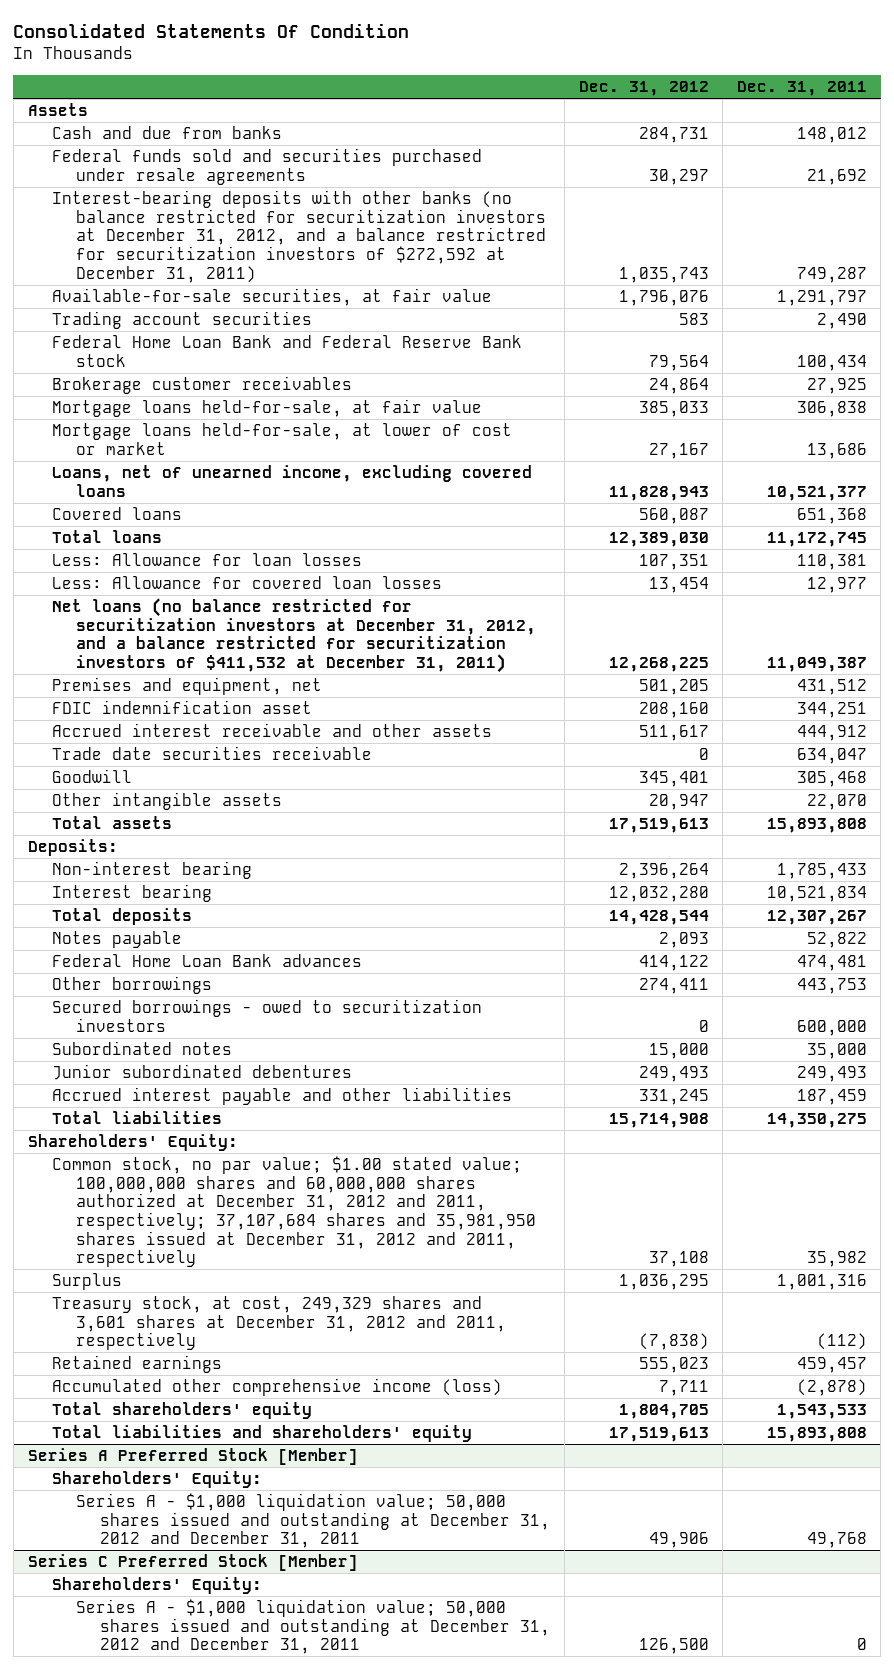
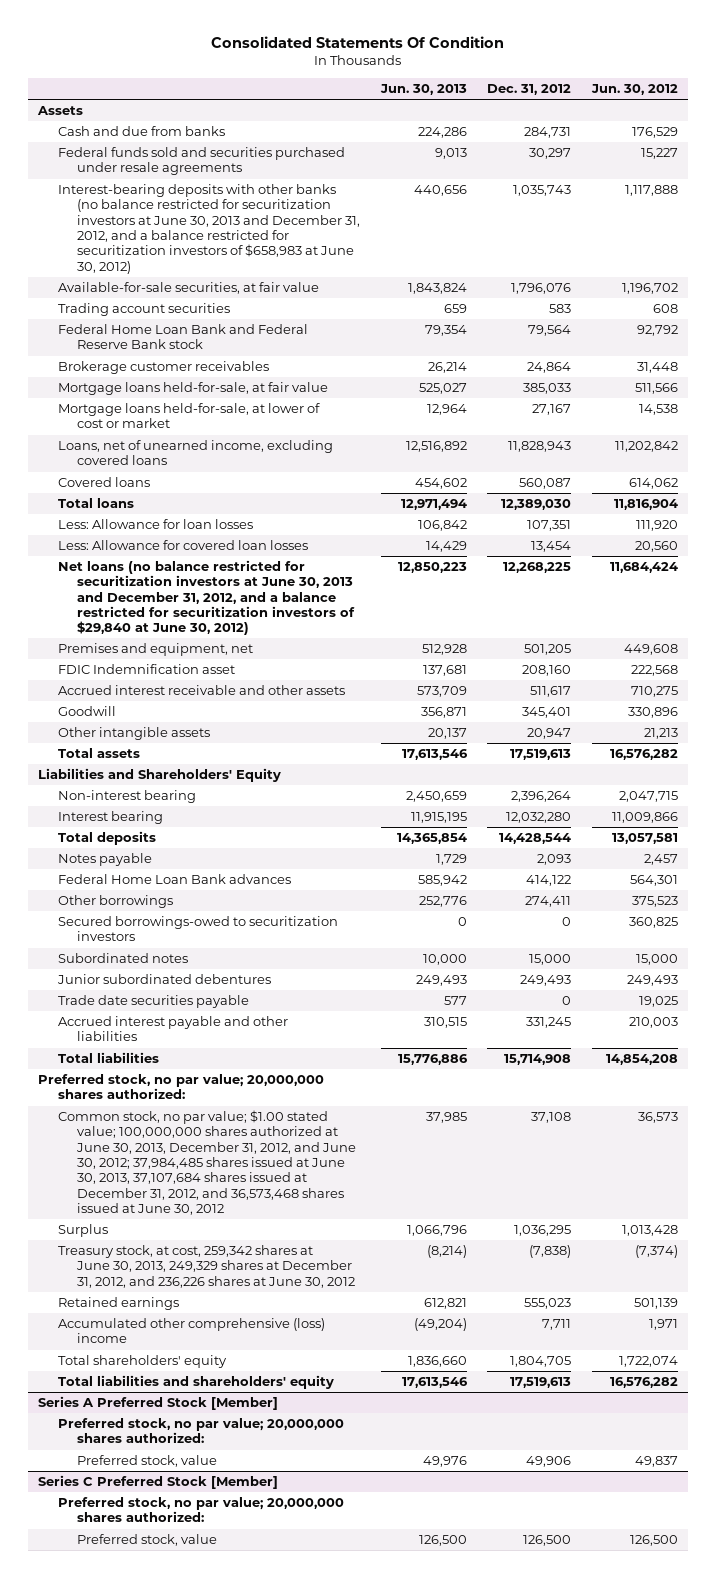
- | Dec. 31, 2012 | Dec. 31, 2011
+ | Jun. 30, 2013 | Dec. 31, 2012 | Jun. 30, 2012
- Interest-bearing deposits with other banks (no balance restricted for securitization investors at December 31, 2012, and a balance restrictred for securitization investors of $272,592 at December 31, 2011) | 1,035,743 | 749,287
+ Interest-bearing deposits with other banks (no balance restricted for securitization investors at June 30, 2013 and December 31, 2012, and a balance restricted for securitization investors of $658,983 at June 30, 2012) | 440,656 | 1,035,743 | 1,117,888
- Net loans (no balance restricted for securitization investors at December 31, 2012, and a balance restricted for securitization investors of $411,532 at December 31, 2011) | 12,268,225 | 11,049,387
+ Net loans (no balance restricted for securitization investors at June 30, 2013 and December 31, 2012, and a balance restricted for securitization investors of $29,840 at June 30, 2012) | 12,850,223 | 12,268,225 | 11,684,424
- FDIC indemnification asset | 208,160 | 344,251
+ FDIC Indemnification asset | 137,681 | 208,160 | 222,568
- Trade date securities receivable | 0 | 634,047
- Deposits:
+ Liabilities and Shareholders' Equity
- Secured borrowings - owed to securitization investors | 0 | 600,000
+ Secured borrowings-owed to securitization investors | 0 | 0 | 360,825
+ Trade date securities payable | 577 | 0 | 19,025
- Shareholders' Equity:
- Common stock, no par value; $1.00 stated value; 100,000,000 shares and 60,000,000 shares authorized at December 31, 2012 and 2011, respectively; 37,107,684 shares and 35,981,950 shares issued at December 31, 2012 and 2011, respectively | 37,108 | 35,982
+ Preferred stock, no par value; 20,000,000 shares authorized:
+ Common stock, no par value; $1.00 stated value; 100,000,000 shares authorized at June 30, 2013, December 31, 2012, and June 30, 2012; 37,984,485 shares issued at June 30, 2013, 37,107,684 shares issued at December 31, 2012, and 36,573,468 shares issued at June 30, 2012 | 37,985 | 37,108 | 36,573
- Treasury stock, at cost, 249,329 shares and 3,601 shares at December 31, 2012 and 2011, respectively | (7,838) | (112)
+ Treasury stock, at cost, 259,342 shares at June 30, 2013, 249,329 shares at December 31, 2012, and 236,226 shares at June 30, 2012 | (8,214) | (7,838) | (7,374)
- Accumulated other comprehensive income (loss) | 7,711 | (2,878)
+ Accumulated other comprehensive (loss) income | (49,204) | 7,711 | 1,971
@ Series A Preferred Stock [Member]
- Shareholders' Equity:
- Series A - $1,000 liquidation value; 50,000 shares issued and outstanding at December 31, 2012 and December 31, 2011 | 49,906 | 49,768
+ Preferred stock, no par value; 20,000,000 shares authorized:
+ Preferred stock, value | 49,976 | 49,906 | 49,837
@ Series C Preferred Stock [Member]
- Shareholders' Equity:
- Series A - $1,000 liquidation value; 50,000 shares issued and outstanding at December 31, 2012 and December 31, 2011 | 126,500 | 0
+ Preferred stock, no par value; 20,000,000 shares authorized:
+ Preferred stock, value | 126,500 | 126,500 | 126,500

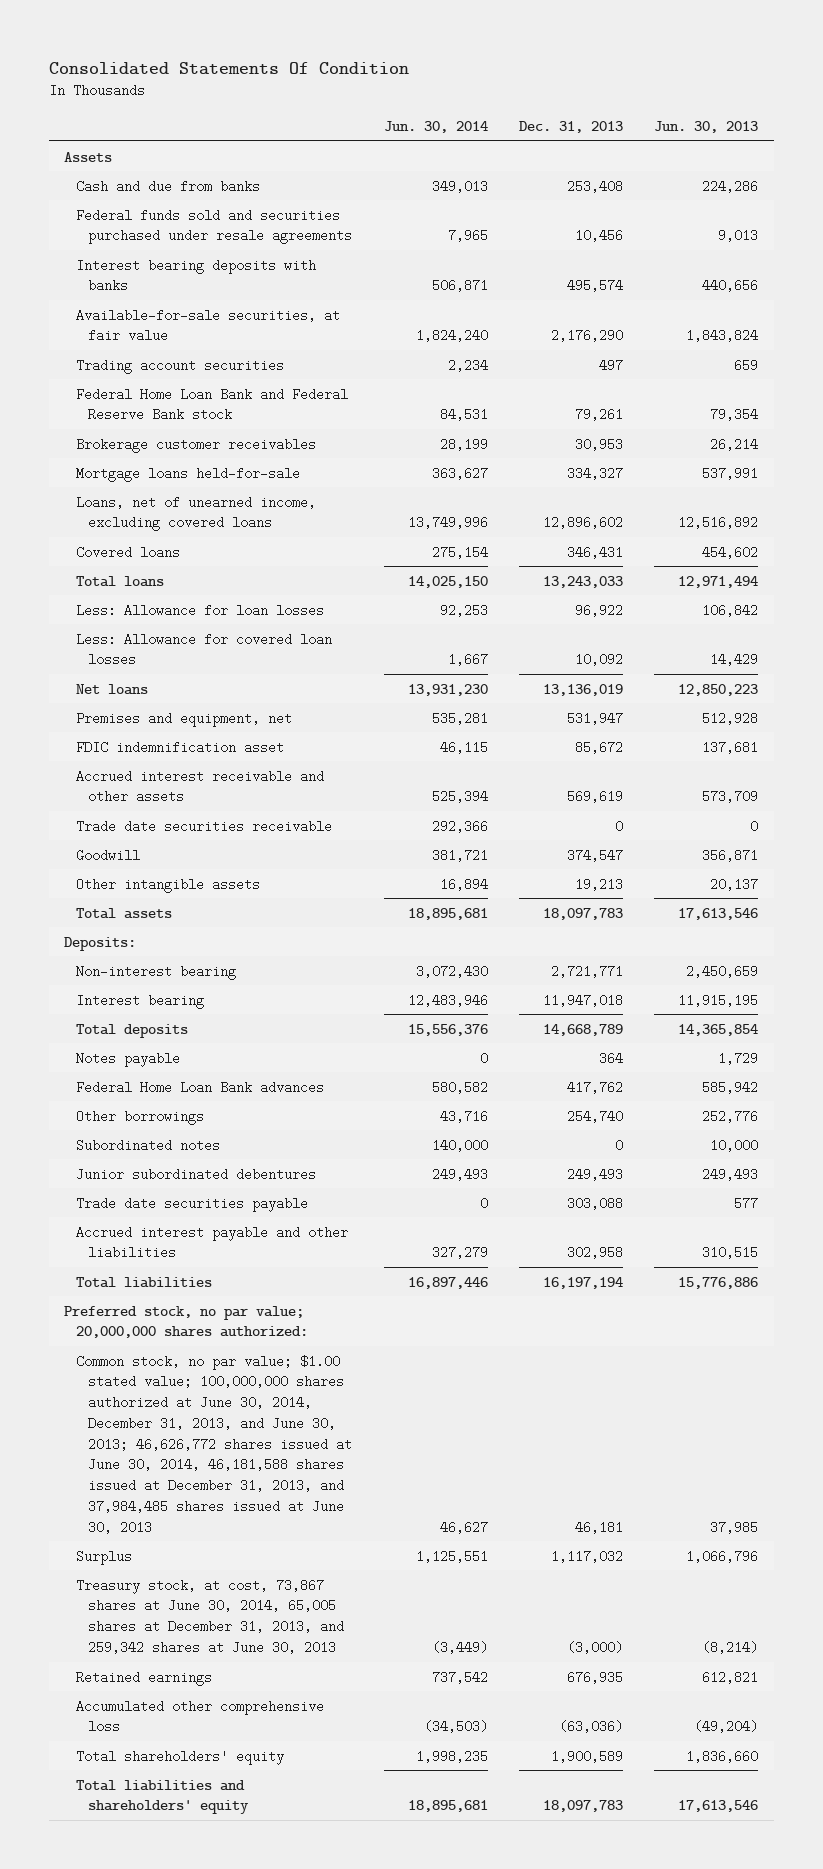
- | Jun. 30, 2013 | Dec. 31, 2012 | Jun. 30, 2012
+ | Jun. 30, 2014 | Dec. 31, 2013 | Jun. 30, 2013
- Interest-bearing deposits with other banks (no balance restricted for securitization investors at June 30, 2013 and December 31, 2012, and a balance restricted for securitization investors of $658,983 at June 30, 2012) | 440,656 | 1,035,743 | 1,117,888
+ Interest bearing deposits with banks | 506,871 | 495,574 | 440,656
- Mortgage loans held-for-sale, at fair value | 525,027 | 385,033 | 511,566
- Mortgage loans held-for-sale, at lower of cost or market | 12,964 | 27,167 | 14,538
+ Mortgage loans held-for-sale | 363,627 | 334,327 | 537,991
- Net loans (no balance restricted for securitization investors at June 30, 2013 and December 31, 2012, and a balance restricted for securitization investors of $29,840 at June 30, 2012) | 12,850,223 | 12,268,225 | 11,684,424
+ Net loans | 13,931,230 | 13,136,019 | 12,850,223
- FDIC Indemnification asset | 137,681 | 208,160 | 222,568
+ FDIC indemnification asset | 46,115 | 85,672 | 137,681
+ Trade date securities receivable | 292,366 | 0 | 0
- Liabilities and Shareholders' Equity
+ Deposits:
- Secured borrowings-owed to securitization investors | 0 | 0 | 360,825
- Common stock, no par value; $1.00 stated value; 100,000,000 shares authorized at June 30, 2013, December 31, 2012, and June 30, 2012; 37,984,485 shares issued at June 30, 2013, 37,107,684 shares issued at December 31, 2012, and 36,573,468 shares issued at June 30, 2012 | 37,985 | 37,108 | 36,573
+ Common stock, no par value; $1.00 stated value; 100,000,000 shares authorized at June 30, 2014, December 31, 2013, and June 30, 2013; 46,626,772 shares issued at June 30, 2014, 46,181,588 shares issued at December 31, 2013, and 37,984,485 shares issued at June 30, 2013 | 46,627 | 46,181 | 37,985
- Treasury stock, at cost, 259,342 shares at June 30, 2013, 249,329 shares at December 31, 2012, and 236,226 shares at June 30, 2012 | (8,214) | (7,838) | (7,374)
+ Treasury stock, at cost, 73,867 shares at June 30, 2014, 65,005 shares at December 31, 2013, and 259,342 shares at June 30, 2013 | (3,449) | (3,000) | (8,214)
- Accumulated other comprehensive (loss) income | (49,204) | 7,711 | 1,971
+ Accumulated other comprehensive loss | (34,503) | (63,036) | (49,204)
- Series A Preferred Stock [Member]
- Preferred stock, no par value; 20,000,000 shares authorized:
- Preferred stock, value | 49,976 | 49,906 | 49,837
- Series C Preferred Stock [Member]
- Preferred stock, no par value; 20,000,000 shares authorized:
- Preferred stock, value | 126,500 | 126,500 | 126,500

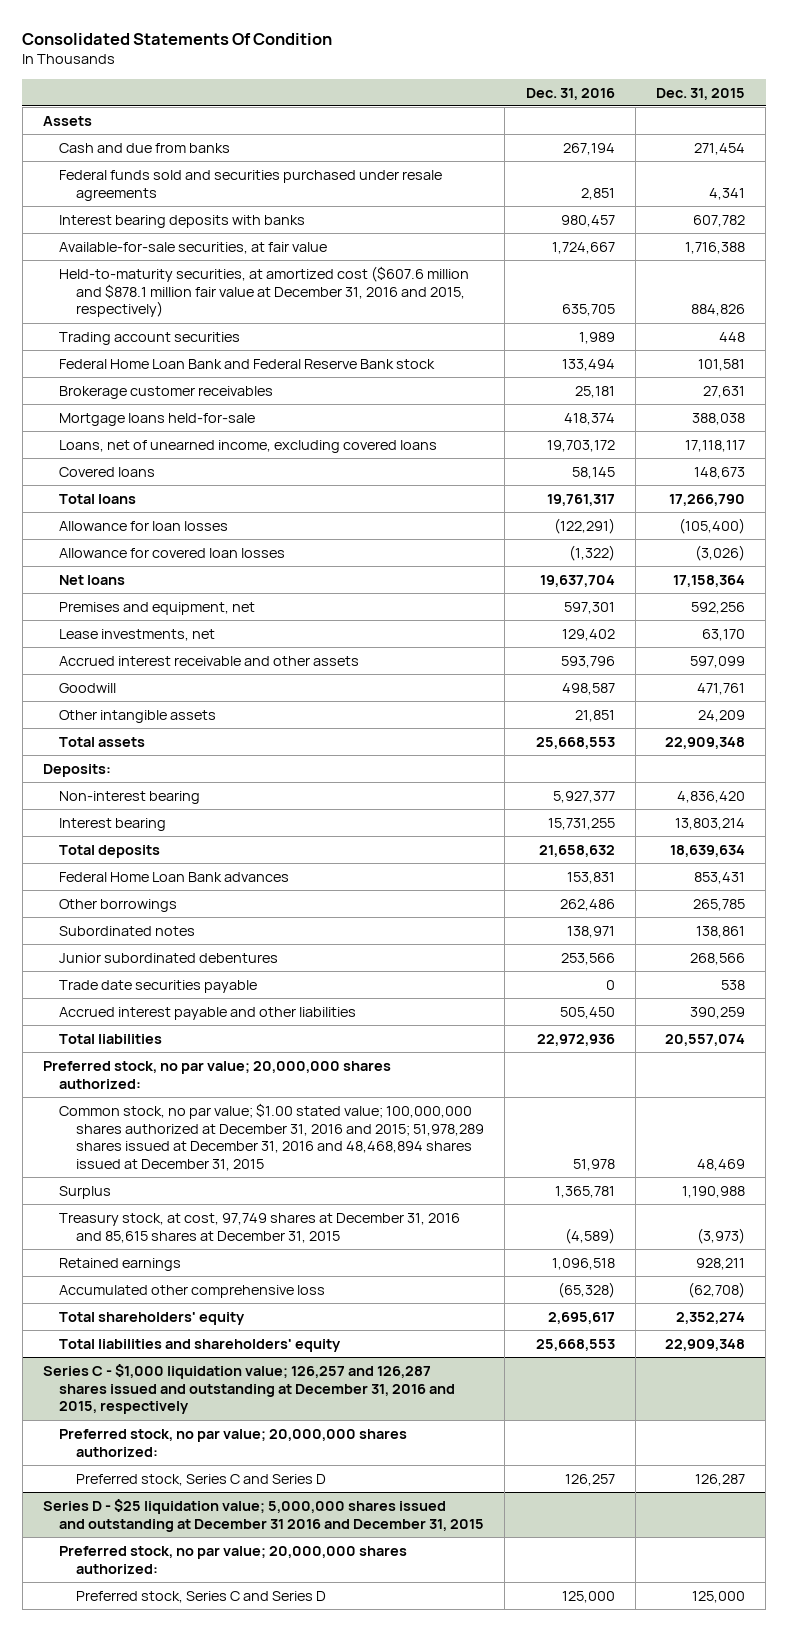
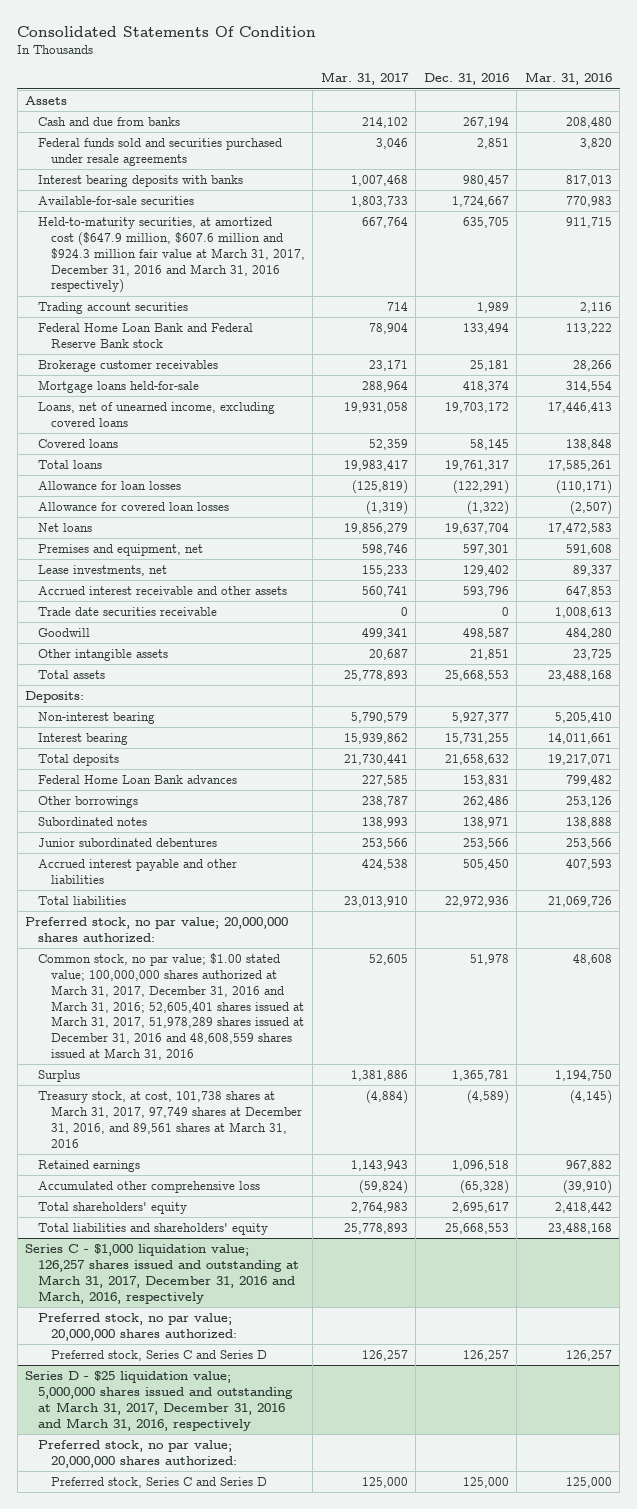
- | Dec. 31, 2016 | Dec. 31, 2015
+ | Mar. 31, 2017 | Dec. 31, 2016 | Mar. 31, 2016
- Available-for-sale securities, at fair value | 1,724,667 | 1,716,388
- Held-to-maturity securities, at amortized cost ($607.6 million and $878.1 million fair value at December 31, 2016 and 2015, respectively) | 635,705 | 884,826
+ Available-for-sale securities | 1,803,733 | 1,724,667 | 770,983
+ Held-to-maturity securities, at amortized cost ($647.9 million, $607.6 million and $924.3 million fair value at March 31, 2017, December 31, 2016 and March 31, 2016 respectively) | 667,764 | 635,705 | 911,715
+ Trade date securities receivable | 0 | 0 | 1,008,613
- Trade date securities payable | 0 | 538
- Common stock, no par value; $1.00 stated value; 100,000,000 shares authorized at December 31, 2016 and 2015; 51,978,289 shares issued at December 31, 2016 and 48,468,894 shares issued at December 31, 2015 | 51,978 | 48,469
+ Common stock, no par value; $1.00 stated value; 100,000,000 shares authorized at March 31, 2017, December 31, 2016 and March 31, 2016; 52,605,401 shares issued at March 31, 2017, 51,978,289 shares issued at December 31, 2016 and 48,608,559 shares issued at March 31, 2016 | 52,605 | 51,978 | 48,608
- Treasury stock, at cost, 97,749 shares at December 31, 2016 and 85,615 shares at December 31, 2015 | (4,589) | (3,973)
+ Treasury stock, at cost, 101,738 shares at March 31, 2017, 97,749 shares at December 31, 2016, and 89,561 shares at March 31, 2016 | (4,884) | (4,589) | (4,145)
- Series C - $1,000 liquidation value; 126,257 and 126,287 shares issued and outstanding at December 31, 2016 and 2015, respectively
+ Series C - $1,000 liquidation value; 126,257 shares issued and outstanding at March 31, 2017, December 31, 2016 and March, 2016, respectively
- Series D - $25 liquidation value; 5,000,000 shares issued and outstanding at December 31 2016 and December 31, 2015
+ Series D - $25 liquidation value; 5,000,000 shares issued and outstanding at March 31, 2017, December 31, 2016 and March 31, 2016, respectively

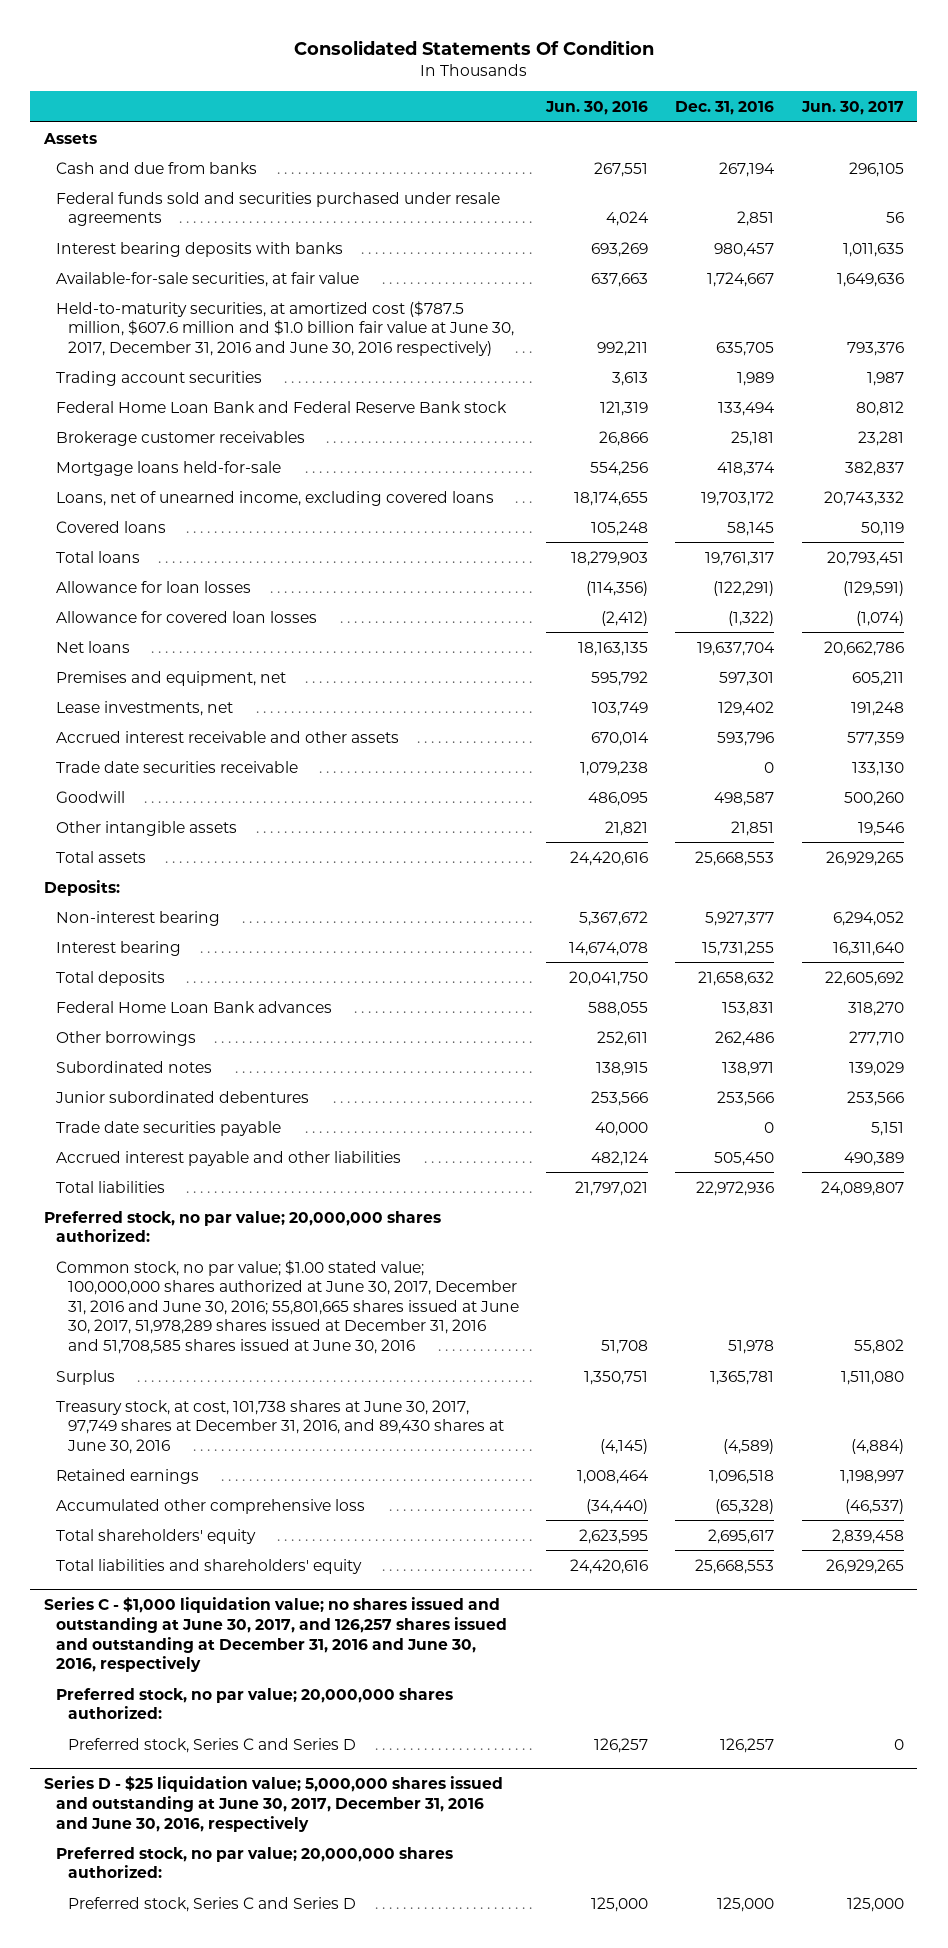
- | Mar. 31, 2017 | Dec. 31, 2016 | Mar. 31, 2016
+ | Jun. 30, 2016 | Dec. 31, 2016 | Jun. 30, 2017
- Available-for-sale securities | 1,803,733 | 1,724,667 | 770,983
- Held-to-maturity securities, at amortized cost ($647.9 million, $607.6 million and $924.3 million fair value at March 31, 2017, December 31, 2016 and March 31, 2016 respectively) | 667,764 | 635,705 | 911,715
+ Available-for-sale securities, at fair value | 637,663 | 1,724,667 | 1,649,636
+ Held-to-maturity securities, at amortized cost ($787.5 million, $607.6 million and $1.0 billion fair value at June 30, 2017, December 31, 2016 and June 30, 2016 respectively) | 992,211 | 635,705 | 793,376
+ Trade date securities payable | 40,000 | 0 | 5,151
- Common stock, no par value; $1.00 stated value; 100,000,000 shares authorized at March 31, 2017, December 31, 2016 and March 31, 2016; 52,605,401 shares issued at March 31, 2017, 51,978,289 shares issued at December 31, 2016 and 48,608,559 shares issued at March 31, 2016 | 52,605 | 51,978 | 48,608
+ Common stock, no par value; $1.00 stated value; 100,000,000 shares authorized at June 30, 2017, December 31, 2016 and June 30, 2016; 55,801,665 shares issued at June 30, 2017, 51,978,289 shares issued at December 31, 2016 and 51,708,585 shares issued at June 30, 2016 | 51,708 | 51,978 | 55,802
- Treasury stock, at cost, 101,738 shares at March 31, 2017, 97,749 shares at December 31, 2016, and 89,561 shares at March 31, 2016 | (4,884) | (4,589) | (4,145)
+ Treasury stock, at cost, 101,738 shares at June 30, 2017, 97,749 shares at December 31, 2016, and 89,430 shares at June 30, 2016 | (4,145) | (4,589) | (4,884)
- Series C - $1,000 liquidation value; 126,257 shares issued and outstanding at March 31, 2017, December 31, 2016 and March, 2016, respectively
+ Series C - $1,000 liquidation value; no shares issued and outstanding at June 30, 2017, and 126,257 shares issued and outstanding at December 31, 2016 and June 30, 2016, respectively
- Series D - $25 liquidation value; 5,000,000 shares issued and outstanding at March 31, 2017, December 31, 2016 and March 31, 2016, respectively
+ Series D - $25 liquidation value; 5,000,000 shares issued and outstanding at June 30, 2017, December 31, 2016 and June 30, 2016, respectively

